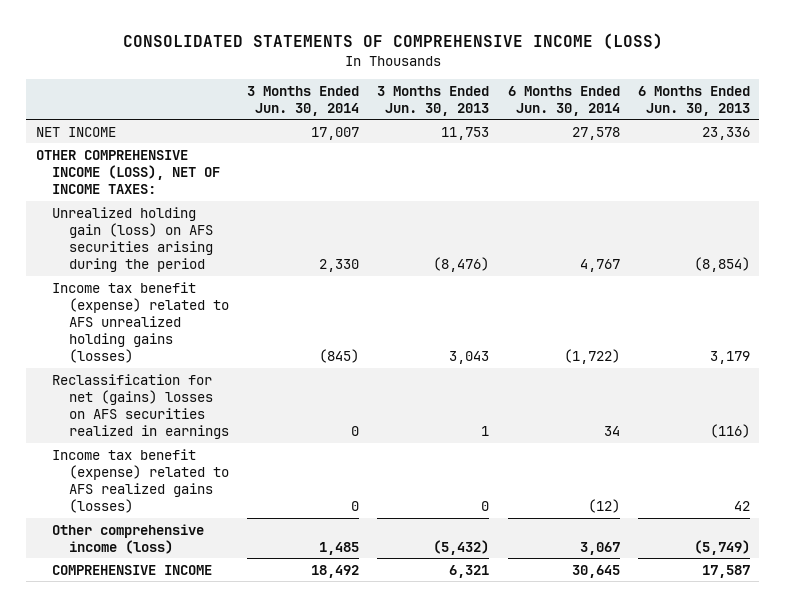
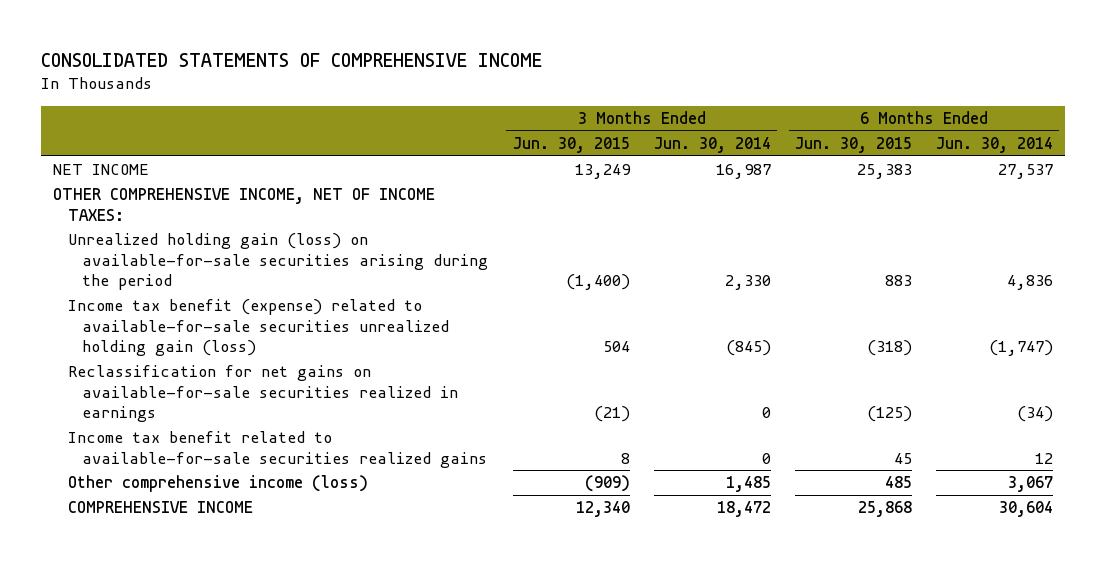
- CONSOLIDATED STATEMENTS OF COMPREHENSIVE INCOME (LOSS)
+ CONSOLIDATED STATEMENTS OF COMPREHENSIVE INCOME
- | 3 Months Ended Jun. 30, 2014 | 3 Months Ended Jun. 30, 2013 | 6 Months Ended Jun. 30, 2014 | 6 Months Ended Jun. 30, 2013
+ | 3 Months Ended Jun. 30, 2015 | 3 Months Ended Jun. 30, 2014 | 6 Months Ended Jun. 30, 2015 | 6 Months Ended Jun. 30, 2014
- NET INCOME | 17,007 | 11,753 | 27,578 | 23,336
- OTHER COMPREHENSIVE INCOME (LOSS), NET OF INCOME TAXES:
- Unrealized holding gain (loss) on AFS securities arising during the period | 2,330 | (8,476) | 4,767 | (8,854)
- Income tax benefit (expense) related to AFS unrealized holding gains (losses) | (845) | 3,043 | (1,722) | 3,179
- Reclassification for net (gains) losses on AFS securities realized in earnings | 0 | 1 | 34 | (116)
- Income tax benefit (expense) related to AFS realized gains (losses) | 0 | 0 | (12) | 42
+ NET INCOME | 13,249 | 16,987 | 25,383 | 27,537
+ OTHER COMPREHENSIVE INCOME, NET OF INCOME TAXES:
+ Unrealized holding gain (loss) on available-for-sale securities arising during the period | (1,400) | 2,330 | 883 | 4,836
+ Income tax benefit (expense) related to available-for-sale securities unrealized holding gain (loss) | 504 | (845) | (318) | (1,747)
+ Reclassification for net gains on available-for-sale securities realized in earnings | (21) | 0 | (125) | (34)
+ Income tax benefit related to available-for-sale securities realized gains | 8 | 0 | 45 | 12
- COMPREHENSIVE INCOME | 18,492 | 6,321 | 30,645 | 17,587
+ COMPREHENSIVE INCOME | 12,340 | 18,472 | 25,868 | 30,604

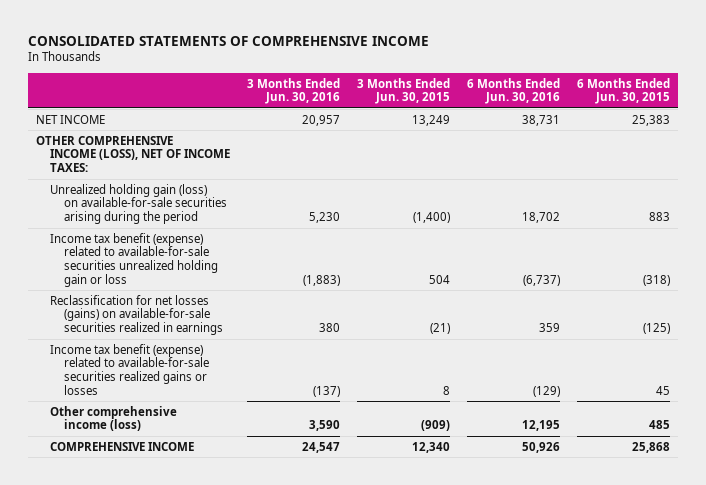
- | 3 Months Ended Jun. 30, 2015 | 3 Months Ended Jun. 30, 2014 | 6 Months Ended Jun. 30, 2015 | 6 Months Ended Jun. 30, 2014
+ | 3 Months Ended Jun. 30, 2016 | 3 Months Ended Jun. 30, 2015 | 6 Months Ended Jun. 30, 2016 | 6 Months Ended Jun. 30, 2015
- OTHER COMPREHENSIVE INCOME, NET OF INCOME TAXES:
+ OTHER COMPREHENSIVE INCOME (LOSS), NET OF INCOME TAXES:
- Income tax benefit (expense) related to available-for-sale securities unrealized holding gain (loss) | 504 | (845) | (318) | (1,747)
- Reclassification for net gains on available-for-sale securities realized in earnings | (21) | 0 | (125) | (34)
- Income tax benefit related to available-for-sale securities realized gains | 8 | 0 | 45 | 12
+ Income tax benefit (expense) related to available-for-sale securities unrealized holding gain or loss | (1,883) | 504 | (6,737) | (318)
+ Reclassification for net losses (gains) on available-for-sale securities realized in earnings | 380 | (21) | 359 | (125)
+ Income tax benefit (expense) related to available-for-sale securities realized gains or losses | (137) | 8 | (129) | 45

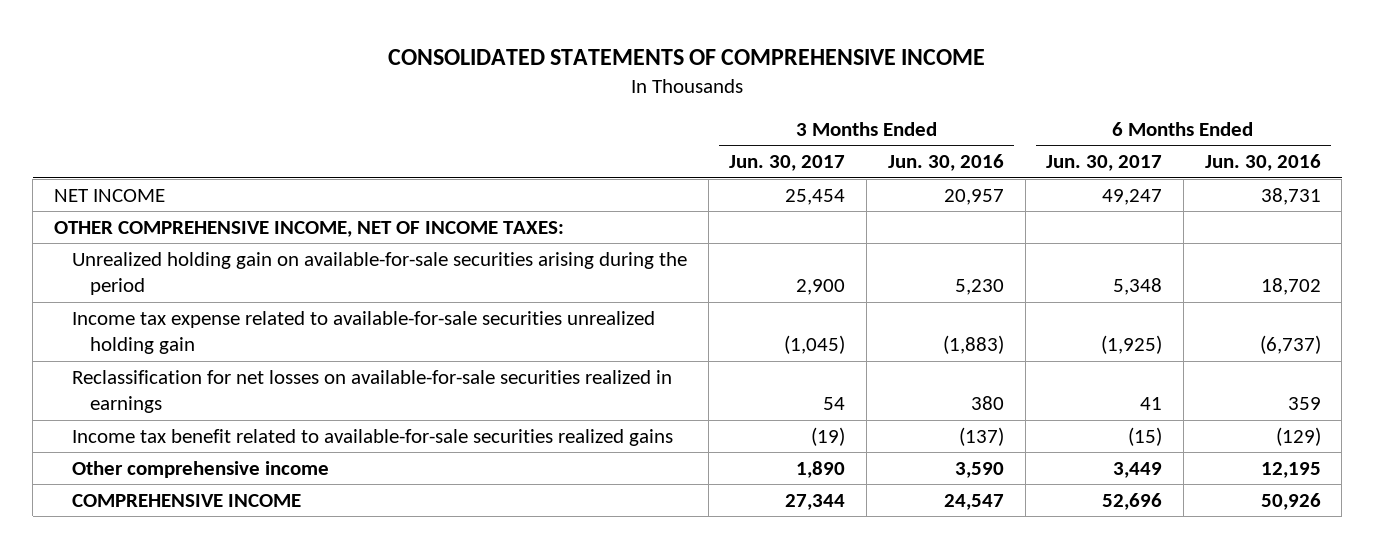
- | 3 Months Ended Jun. 30, 2016 | 3 Months Ended Jun. 30, 2015 | 6 Months Ended Jun. 30, 2016 | 6 Months Ended Jun. 30, 2015
+ | 3 Months Ended Jun. 30, 2017 | 3 Months Ended Jun. 30, 2016 | 6 Months Ended Jun. 30, 2017 | 6 Months Ended Jun. 30, 2016
- OTHER COMPREHENSIVE INCOME (LOSS), NET OF INCOME TAXES:
- Unrealized holding gain (loss) on available-for-sale securities arising during the period | 5,230 | (1,400) | 18,702 | 883
- Income tax benefit (expense) related to available-for-sale securities unrealized holding gain or loss | (1,883) | 504 | (6,737) | (318)
- Reclassification for net losses (gains) on available-for-sale securities realized in earnings | 380 | (21) | 359 | (125)
- Income tax benefit (expense) related to available-for-sale securities realized gains or losses | (137) | 8 | (129) | 45
- Other comprehensive income (loss) | 3,590 | (909) | 12,195 | 485
+ OTHER COMPREHENSIVE INCOME, NET OF INCOME TAXES:
+ Unrealized holding gain on available-for-sale securities arising during the period | 2,900 | 5,230 | 5,348 | 18,702
+ Income tax expense related to available-for-sale securities unrealized holding gain | (1,045) | (1,883) | (1,925) | (6,737)
+ Reclassification for net losses on available-for-sale securities realized in earnings | 54 | 380 | 41 | 359
+ Income tax benefit related to available-for-sale securities realized gains | (19) | (137) | (15) | (129)
+ Other comprehensive income | 1,890 | 3,590 | 3,449 | 12,195

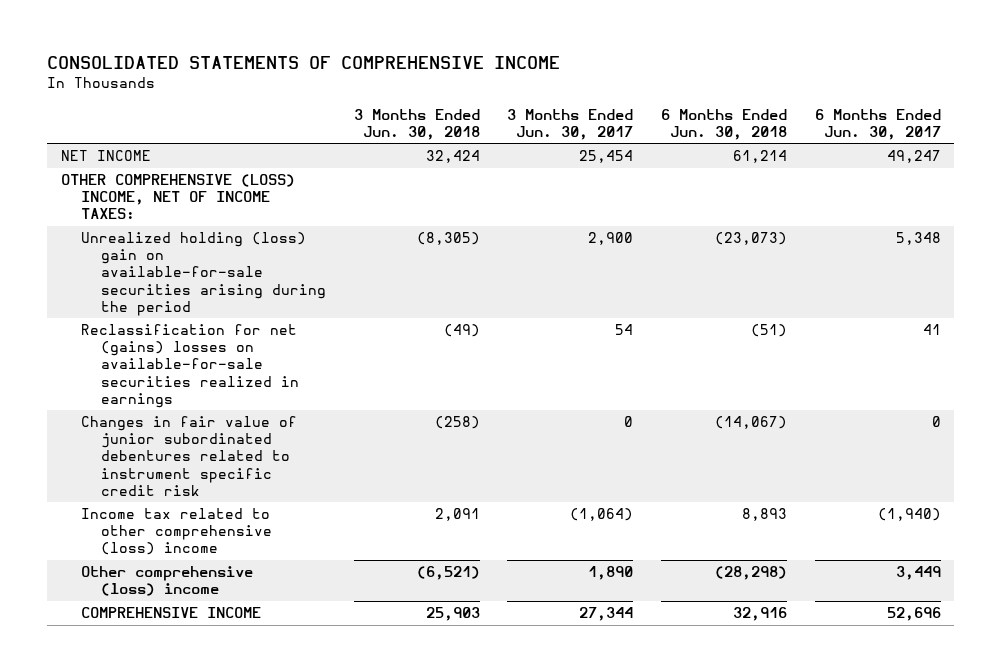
- | 3 Months Ended Jun. 30, 2017 | 3 Months Ended Jun. 30, 2016 | 6 Months Ended Jun. 30, 2017 | 6 Months Ended Jun. 30, 2016
+ | 3 Months Ended Jun. 30, 2018 | 3 Months Ended Jun. 30, 2017 | 6 Months Ended Jun. 30, 2018 | 6 Months Ended Jun. 30, 2017
- OTHER COMPREHENSIVE INCOME, NET OF INCOME TAXES:
- Unrealized holding gain on available-for-sale securities arising during the period | 2,900 | 5,230 | 5,348 | 18,702
- Income tax expense related to available-for-sale securities unrealized holding gain | (1,045) | (1,883) | (1,925) | (6,737)
- Reclassification for net losses on available-for-sale securities realized in earnings | 54 | 380 | 41 | 359
- Income tax benefit related to available-for-sale securities realized gains | (19) | (137) | (15) | (129)
- Other comprehensive income | 1,890 | 3,590 | 3,449 | 12,195
+ OTHER COMPREHENSIVE (LOSS) INCOME, NET OF INCOME TAXES:
+ Unrealized holding (loss) gain on available-for-sale securities arising during the period | (8,305) | 2,900 | (23,073) | 5,348
+ Reclassification for net (gains) losses on available-for-sale securities realized in earnings | (49) | 54 | (51) | 41
+ Changes in fair value of junior subordinated debentures related to instrument specific credit risk | (258) | 0 | (14,067) | 0
+ Income tax related to other comprehensive (loss) income | 2,091 | (1,064) | 8,893 | (1,940)
+ Other comprehensive (loss) income | (6,521) | 1,890 | (28,298) | 3,449

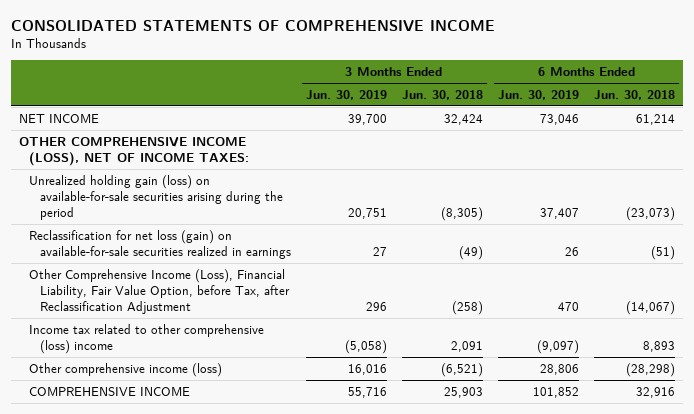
- | 3 Months Ended Jun. 30, 2018 | 3 Months Ended Jun. 30, 2017 | 6 Months Ended Jun. 30, 2018 | 6 Months Ended Jun. 30, 2017
+ | 3 Months Ended Jun. 30, 2019 | 3 Months Ended Jun. 30, 2018 | 6 Months Ended Jun. 30, 2019 | 6 Months Ended Jun. 30, 2018
- OTHER COMPREHENSIVE (LOSS) INCOME, NET OF INCOME TAXES:
- Unrealized holding (loss) gain on available-for-sale securities arising during the period | (8,305) | 2,900 | (23,073) | 5,348
- Reclassification for net (gains) losses on available-for-sale securities realized in earnings | (49) | 54 | (51) | 41
- Changes in fair value of junior subordinated debentures related to instrument specific credit risk | (258) | 0 | (14,067) | 0
+ OTHER COMPREHENSIVE INCOME (LOSS), NET OF INCOME TAXES:
+ Unrealized holding gain (loss) on available-for-sale securities arising during the period | 20,751 | (8,305) | 37,407 | (23,073)
+ Reclassification for net loss (gain) on available-for-sale securities realized in earnings | 27 | (49) | 26 | (51)
+ Other Comprehensive Income (Loss), Financial Liability, Fair Value Option, before Tax, after Reclassification Adjustment | 296 | (258) | 470 | (14,067)
- Other comprehensive (loss) income | (6,521) | 1,890 | (28,298) | 3,449
+ Other comprehensive income (loss) | 16,016 | (6,521) | 28,806 | (28,298)

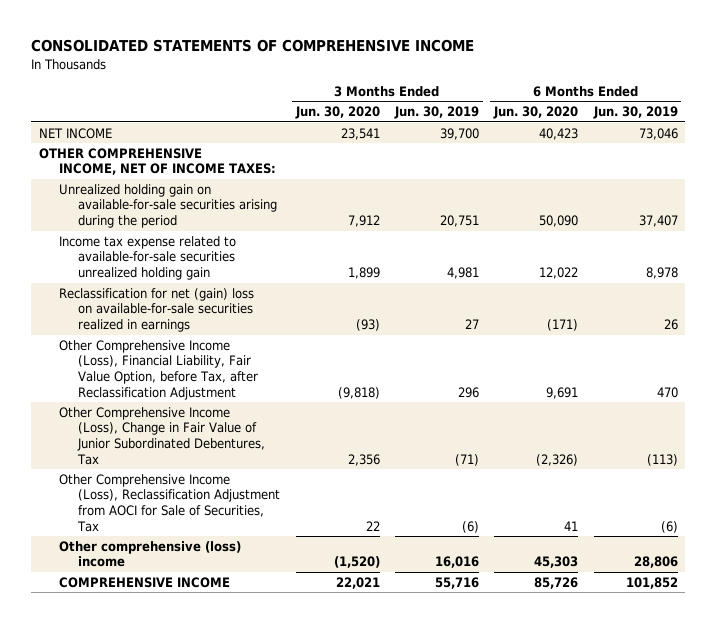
- | 3 Months Ended Jun. 30, 2019 | 3 Months Ended Jun. 30, 2018 | 6 Months Ended Jun. 30, 2019 | 6 Months Ended Jun. 30, 2018
+ | 3 Months Ended Jun. 30, 2020 | 3 Months Ended Jun. 30, 2019 | 6 Months Ended Jun. 30, 2020 | 6 Months Ended Jun. 30, 2019
- OTHER COMPREHENSIVE INCOME (LOSS), NET OF INCOME TAXES:
- Unrealized holding gain (loss) on available-for-sale securities arising during the period | 20,751 | (8,305) | 37,407 | (23,073)
- Reclassification for net loss (gain) on available-for-sale securities realized in earnings | 27 | (49) | 26 | (51)
+ OTHER COMPREHENSIVE INCOME, NET OF INCOME TAXES:
+ Unrealized holding gain on available-for-sale securities arising during the period | 7,912 | 20,751 | 50,090 | 37,407
+ Income tax expense related to available-for-sale securities unrealized holding gain | 1,899 | 4,981 | 12,022 | 8,978
+ Reclassification for net (gain) loss on available-for-sale securities realized in earnings | (93) | 27 | (171) | 26
- Income tax related to other comprehensive (loss) income | (5,058) | 2,091 | (9,097) | 8,893
- Other comprehensive income (loss) | 16,016 | (6,521) | 28,806 | (28,298)
+ Other Comprehensive Income (Loss), Change in Fair Value of Junior Subordinated Debentures, Tax | 2,356 | (71) | (2,326) | (113)
+ Other Comprehensive Income (Loss), Reclassification Adjustment from AOCI for Sale of Securities, Tax | 22 | (6) | 41 | (6)
+ Other comprehensive (loss) income | (1,520) | 16,016 | 45,303 | 28,806

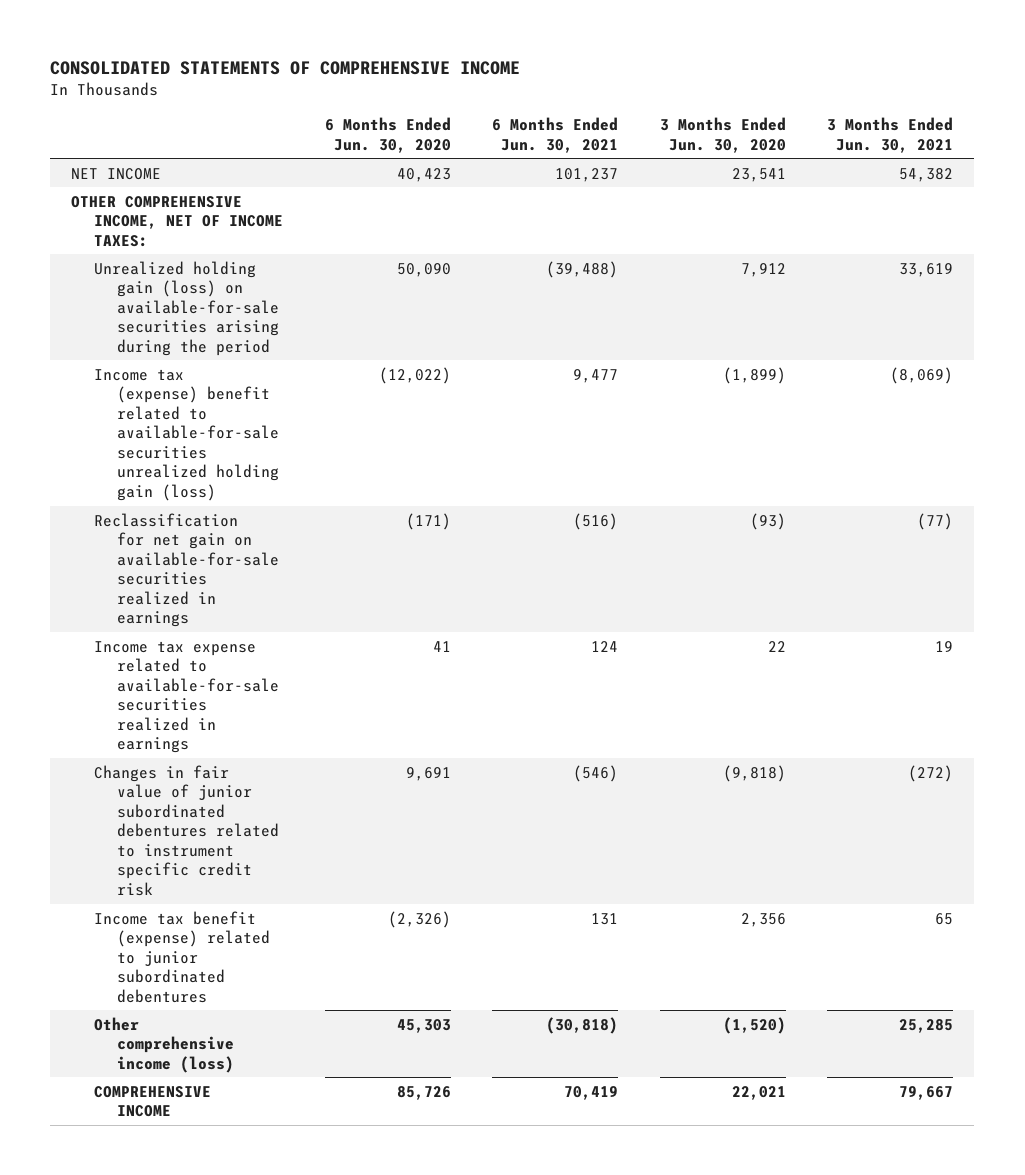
- | 3 Months Ended Jun. 30, 2020 | 3 Months Ended Jun. 30, 2019 | 6 Months Ended Jun. 30, 2020 | 6 Months Ended Jun. 30, 2019
+ | 6 Months Ended Jun. 30, 2020 | 6 Months Ended Jun. 30, 2021 | 3 Months Ended Jun. 30, 2020 | 3 Months Ended Jun. 30, 2021
- Unrealized holding gain on available-for-sale securities arising during the period | 7,912 | 20,751 | 50,090 | 37,407
- Income tax expense related to available-for-sale securities unrealized holding gain | 1,899 | 4,981 | 12,022 | 8,978
- Reclassification for net (gain) loss on available-for-sale securities realized in earnings | (93) | 27 | (171) | 26
- Other Comprehensive Income (Loss), Financial Liability, Fair Value Option, before Tax, after Reclassification Adjustment | (9,818) | 296 | 9,691 | 470
- Other Comprehensive Income (Loss), Change in Fair Value of Junior Subordinated Debentures, Tax | 2,356 | (71) | (2,326) | (113)
- Other Comprehensive Income (Loss), Reclassification Adjustment from AOCI for Sale of Securities, Tax | 22 | (6) | 41 | (6)
- Other comprehensive (loss) income | (1,520) | 16,016 | 45,303 | 28,806
+ Unrealized holding gain (loss) on available-for-sale securities arising during the period | 50,090 | (39,488) | 7,912 | 33,619
+ Income tax (expense) benefit related to available-for-sale securities unrealized holding gain (loss) | (12,022) | 9,477 | (1,899) | (8,069)
+ Reclassification for net gain on available-for-sale securities realized in earnings | (171) | (516) | (93) | (77)
+ Income tax expense related to available-for-sale securities realized in earnings | 41 | 124 | 22 | 19
+ Changes in fair value of junior subordinated debentures related to instrument specific credit risk | 9,691 | (546) | (9,818) | (272)
+ Income tax benefit (expense) related to junior subordinated debentures | (2,326) | 131 | 2,356 | 65
+ Other comprehensive income (loss) | 45,303 | (30,818) | (1,520) | 25,285

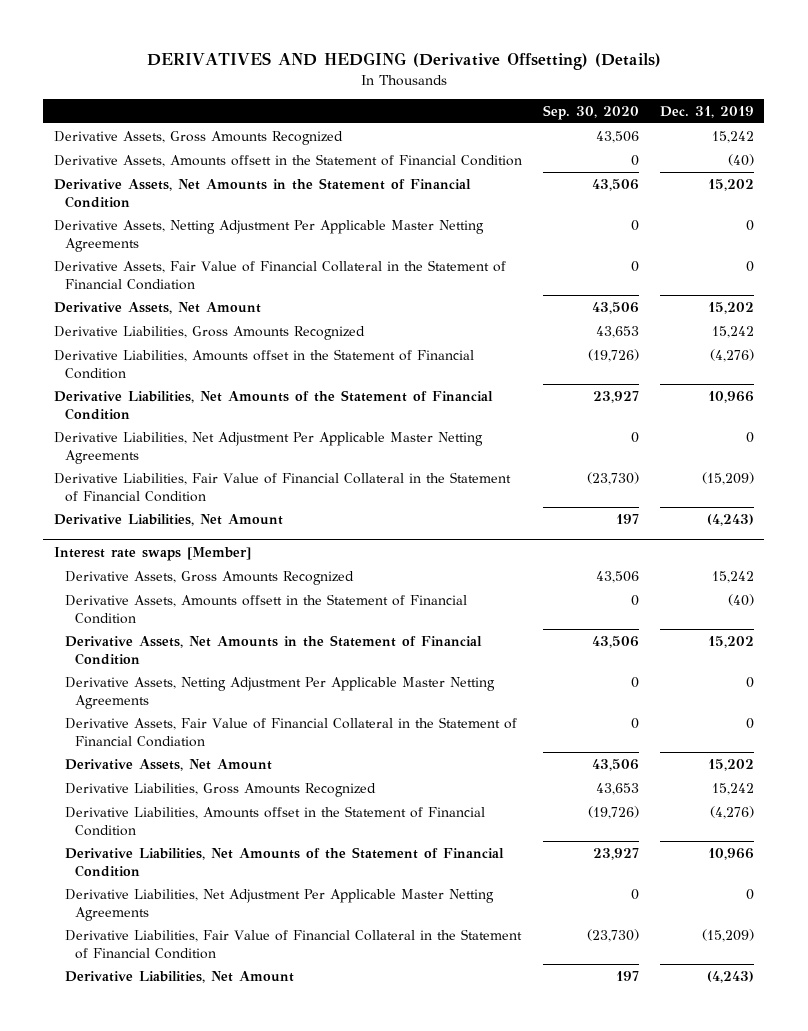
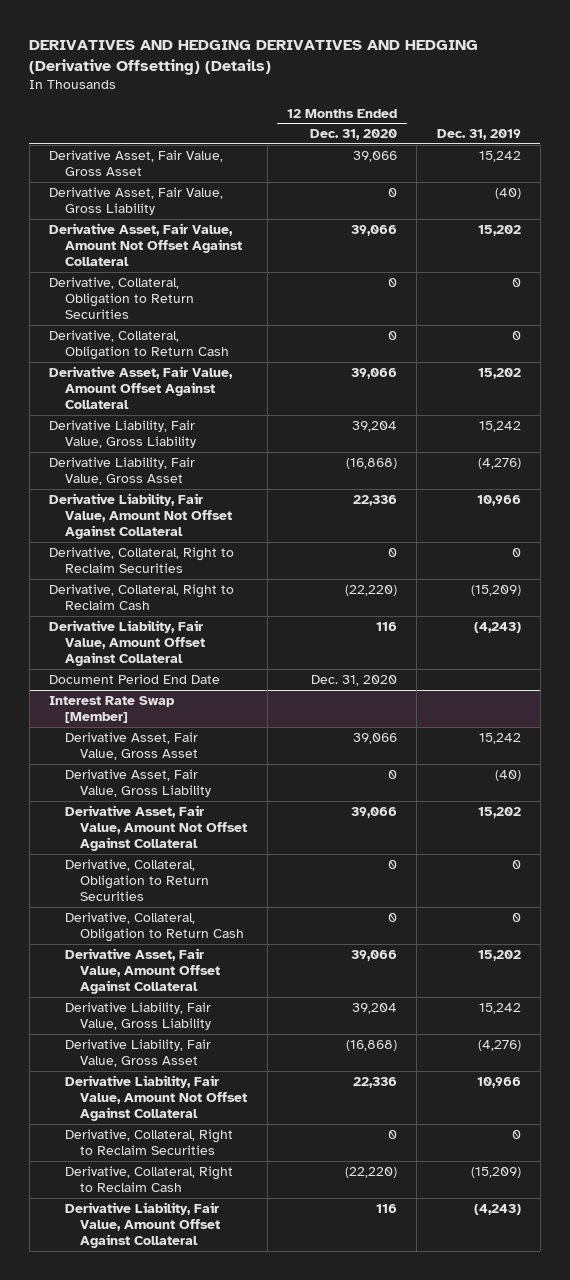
- DERIVATIVES AND HEDGING (Derivative Offsetting) (Details)
+ DERIVATIVES AND HEDGING DERIVATIVES AND HEDGING (Derivative Offsetting) (Details)
- | Sep. 30, 2020 | Dec. 31, 2019
+ | 12 Months Ended Dec. 31, 2020 | Dec. 31, 2019
- Derivative Assets, Gross Amounts Recognized | 43,506 | 15,242
- Derivative Assets, Amounts offsett in the Statement of Financial Condition | 0 | (40)
- Derivative Assets, Net Amounts in the Statement of Financial Condition | 43,506 | 15,202
- Derivative Assets, Netting Adjustment Per Applicable Master Netting Agreements | 0 | 0
- Derivative Assets, Fair Value of Financial Collateral in the Statement of Financial Condiation | 0 | 0
- Derivative Assets, Net Amount | 43,506 | 15,202
- Derivative Liabilities, Gross Amounts Recognized | 43,653 | 15,242
- Derivative Liabilities, Amounts offset in the Statement of Financial Condition | (19,726) | (4,276)
- Derivative Liabilities, Net Amounts of the Statement of Financial Condition | 23,927 | 10,966
- Derivative Liabilities, Net Adjustment Per Applicable Master Netting Agreements | 0 | 0
- Derivative Liabilities, Fair Value of Financial Collateral in the Statement of Financial Condition | (23,730) | (15,209)
- Derivative Liabilities, Net Amount | 197 | (4,243)
- Interest rate swaps [Member]
- Derivative Assets, Gross Amounts Recognized | 43,506 | 15,242
- Derivative Assets, Amounts offsett in the Statement of Financial Condition | 0 | (40)
- Derivative Assets, Net Amounts in the Statement of Financial Condition | 43,506 | 15,202
- Derivative Assets, Netting Adjustment Per Applicable Master Netting Agreements | 0 | 0
- Derivative Assets, Fair Value of Financial Collateral in the Statement of Financial Condiation | 0 | 0
- Derivative Assets, Net Amount | 43,506 | 15,202
- Derivative Liabilities, Gross Amounts Recognized | 43,653 | 15,242
- Derivative Liabilities, Amounts offset in the Statement of Financial Condition | (19,726) | (4,276)
- Derivative Liabilities, Net Amounts of the Statement of Financial Condition | 23,927 | 10,966
- Derivative Liabilities, Net Adjustment Per Applicable Master Netting Agreements | 0 | 0
- Derivative Liabilities, Fair Value of Financial Collateral in the Statement of Financial Condition | (23,730) | (15,209)
- Derivative Liabilities, Net Amount | 197 | (4,243)
+ Derivative Asset, Fair Value, Gross Asset | 39,066 | 15,242
+ Derivative Asset, Fair Value, Gross Liability | 0 | (40)
+ Derivative Asset, Fair Value, Amount Not Offset Against Collateral | 39,066 | 15,202
+ Derivative, Collateral, Obligation to Return Securities | 0 | 0
+ Derivative, Collateral, Obligation to Return Cash | 0 | 0
+ Derivative Asset, Fair Value, Amount Offset Against Collateral | 39,066 | 15,202
+ Derivative Liability, Fair Value, Gross Liability | 39,204 | 15,242
+ Derivative Liability, Fair Value, Gross Asset | (16,868) | (4,276)
+ Derivative Liability, Fair Value, Amount Not Offset Against Collateral | 22,336 | 10,966
+ Derivative, Collateral, Right to Reclaim Securities | 0 | 0
+ Derivative, Collateral, Right to Reclaim Cash | (22,220) | (15,209)
+ Derivative Liability, Fair Value, Amount Offset Against Collateral | 116 | (4,243)
+ Document Period End Date | Dec. 31, 2020 |
+ Interest Rate Swap [Member]
+ Derivative Asset, Fair Value, Gross Asset | 39,066 | 15,242
+ Derivative Asset, Fair Value, Gross Liability | 0 | (40)
+ Derivative Asset, Fair Value, Amount Not Offset Against Collateral | 39,066 | 15,202
+ Derivative, Collateral, Obligation to Return Securities | 0 | 0
+ Derivative, Collateral, Obligation to Return Cash | 0 | 0
+ Derivative Asset, Fair Value, Amount Offset Against Collateral | 39,066 | 15,202
+ Derivative Liability, Fair Value, Gross Liability | 39,204 | 15,242
+ Derivative Liability, Fair Value, Gross Asset | (16,868) | (4,276)
+ Derivative Liability, Fair Value, Amount Not Offset Against Collateral | 22,336 | 10,966
+ Derivative, Collateral, Right to Reclaim Securities | 0 | 0
+ Derivative, Collateral, Right to Reclaim Cash | (22,220) | (15,209)
+ Derivative Liability, Fair Value, Amount Offset Against Collateral | 116 | (4,243)

